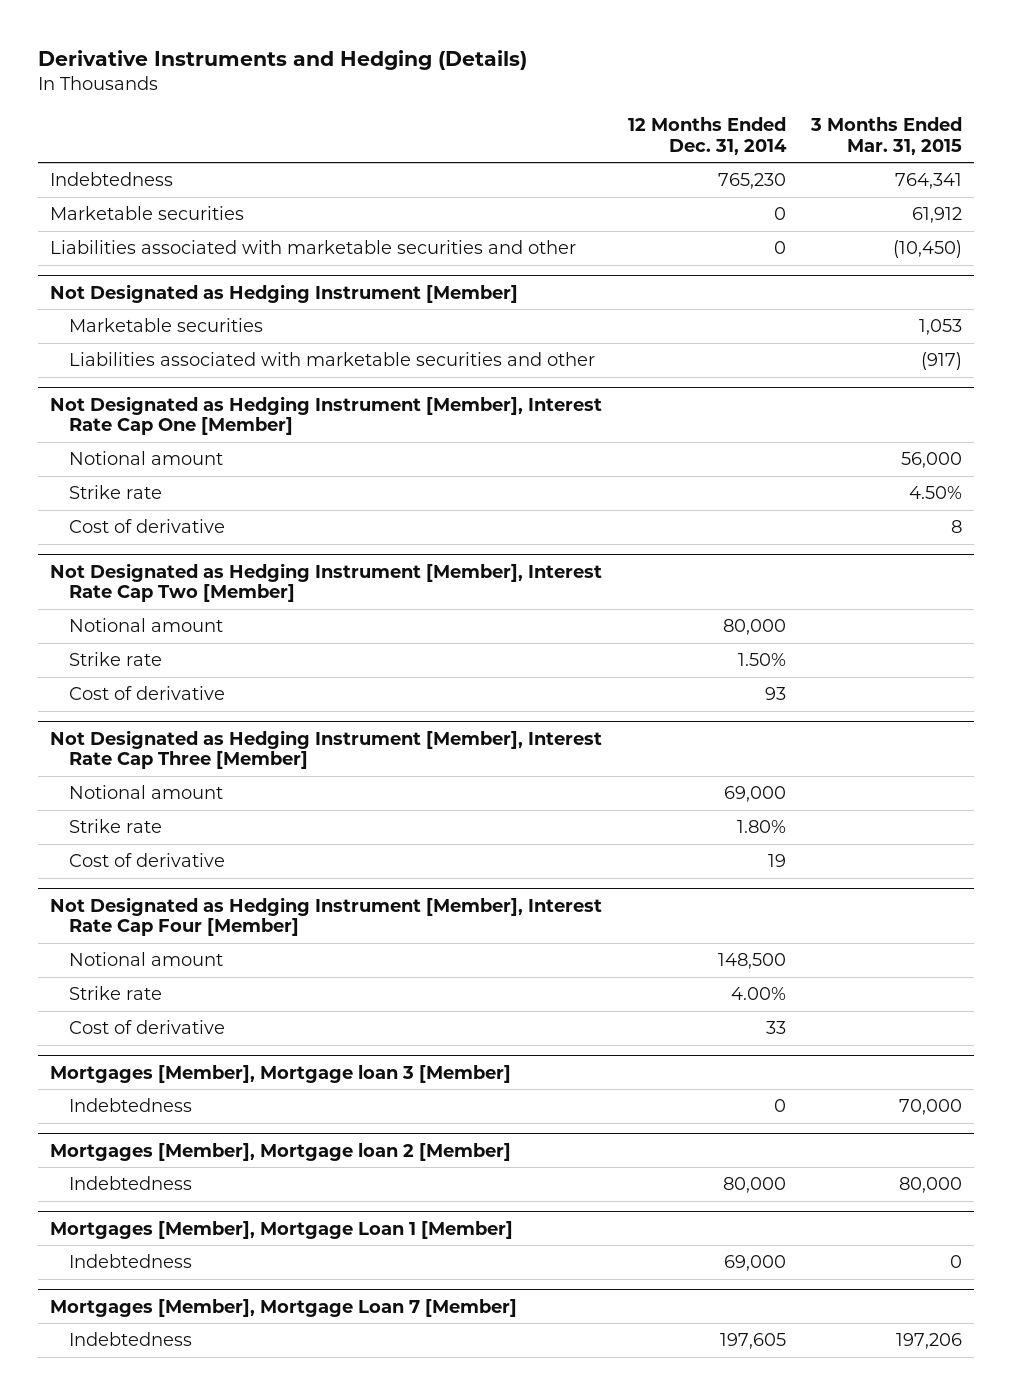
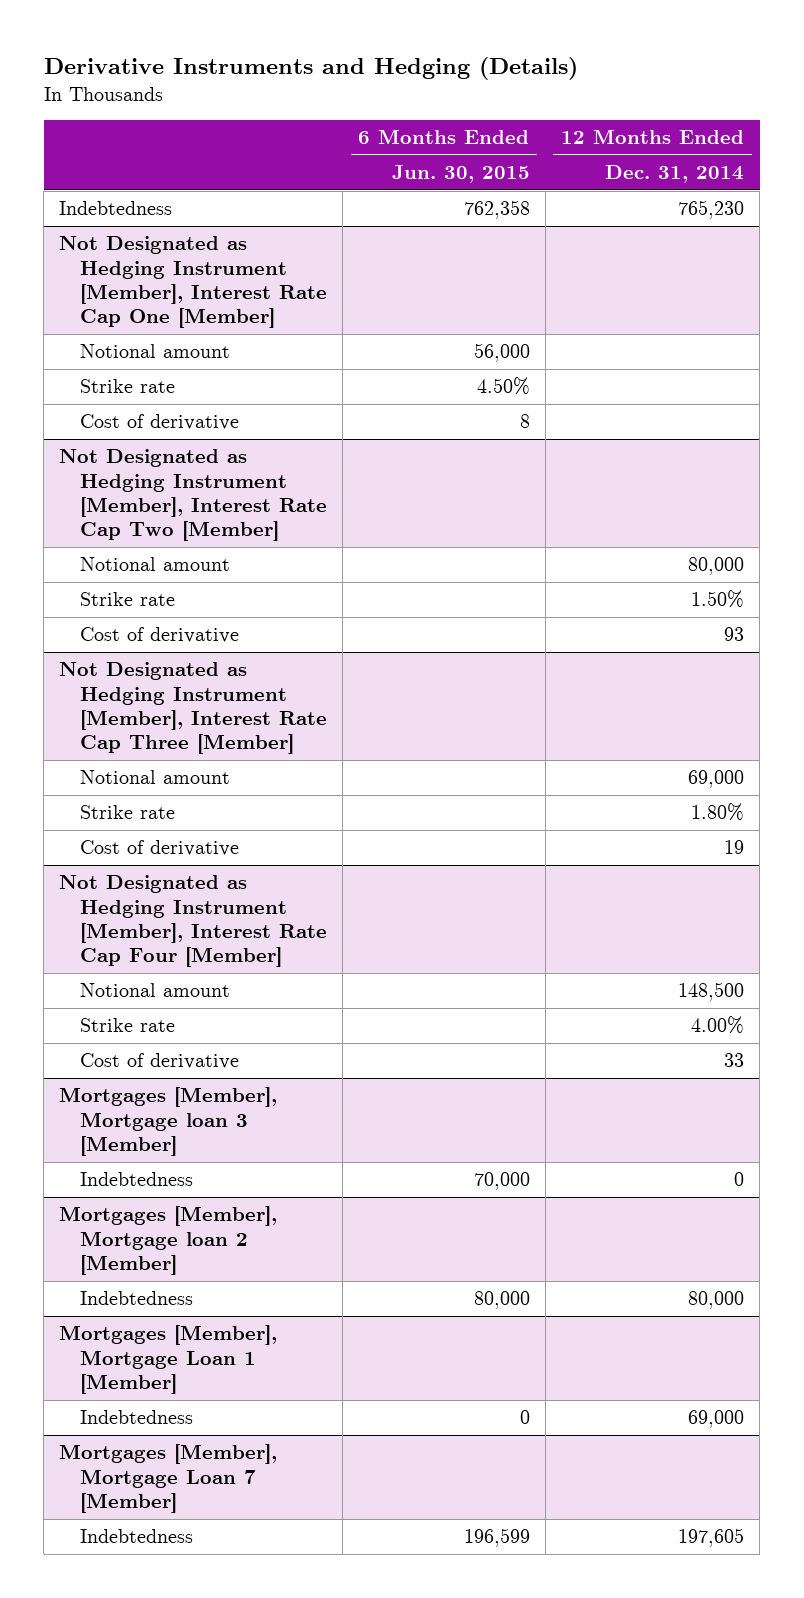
- | 12 Months Ended Dec. 31, 2014 | 3 Months Ended Mar. 31, 2015
+ | 6 Months Ended Jun. 30, 2015 | 12 Months Ended Dec. 31, 2014
- Marketable securities | 0 | 61,912
- Liabilities associated with marketable securities and other | 0 | (10,450)
- Not Designated as Hedging Instrument [Member]
- Marketable securities | | 1,053
- Liabilities associated with marketable securities and other | | (917)

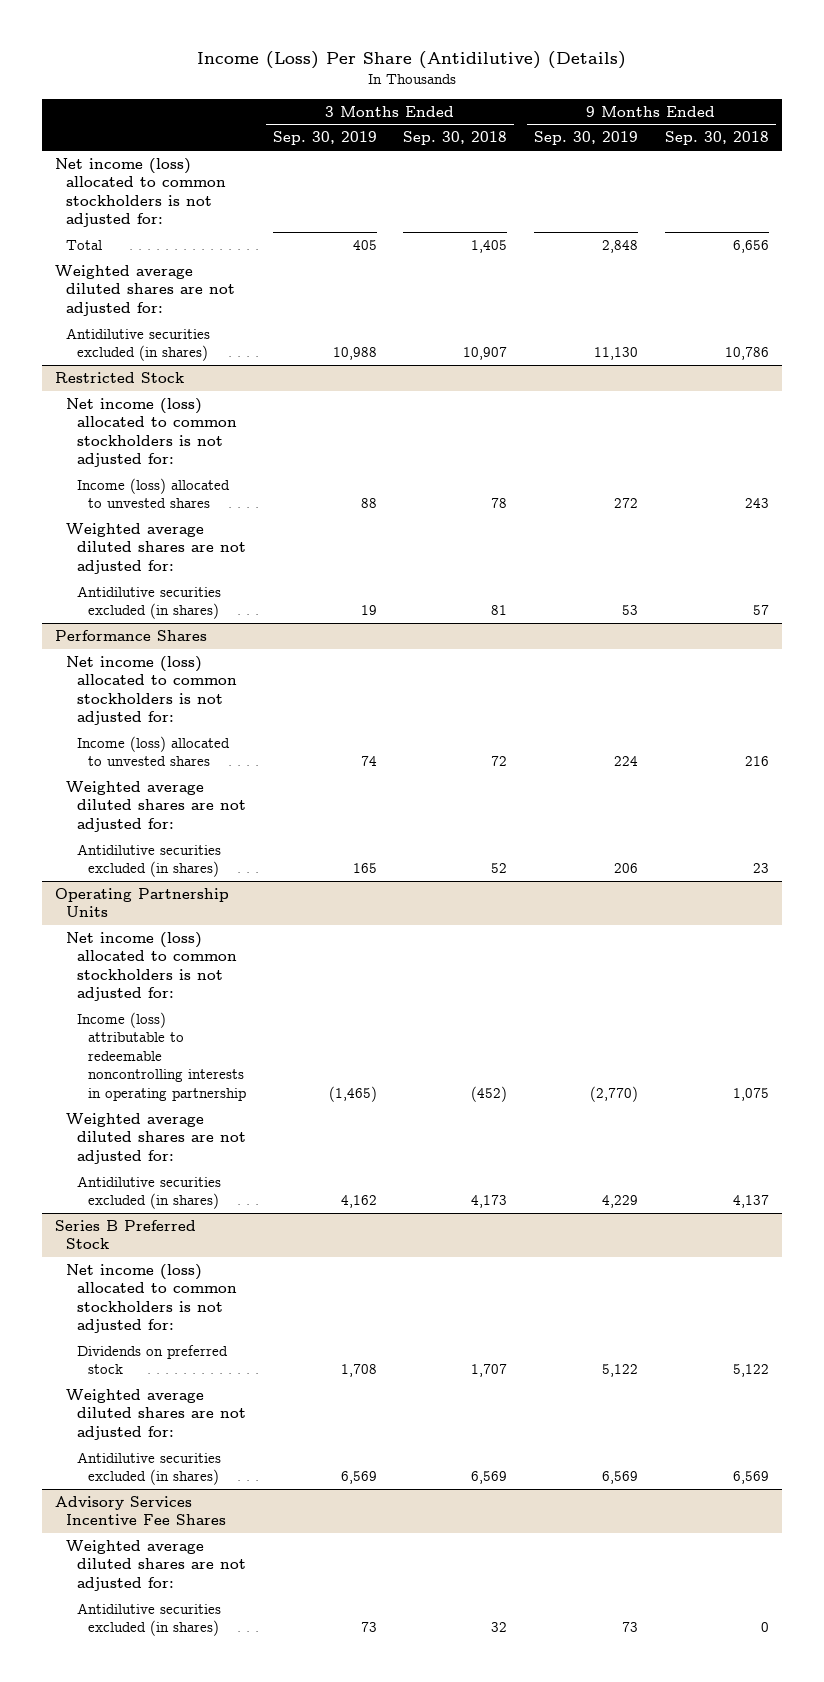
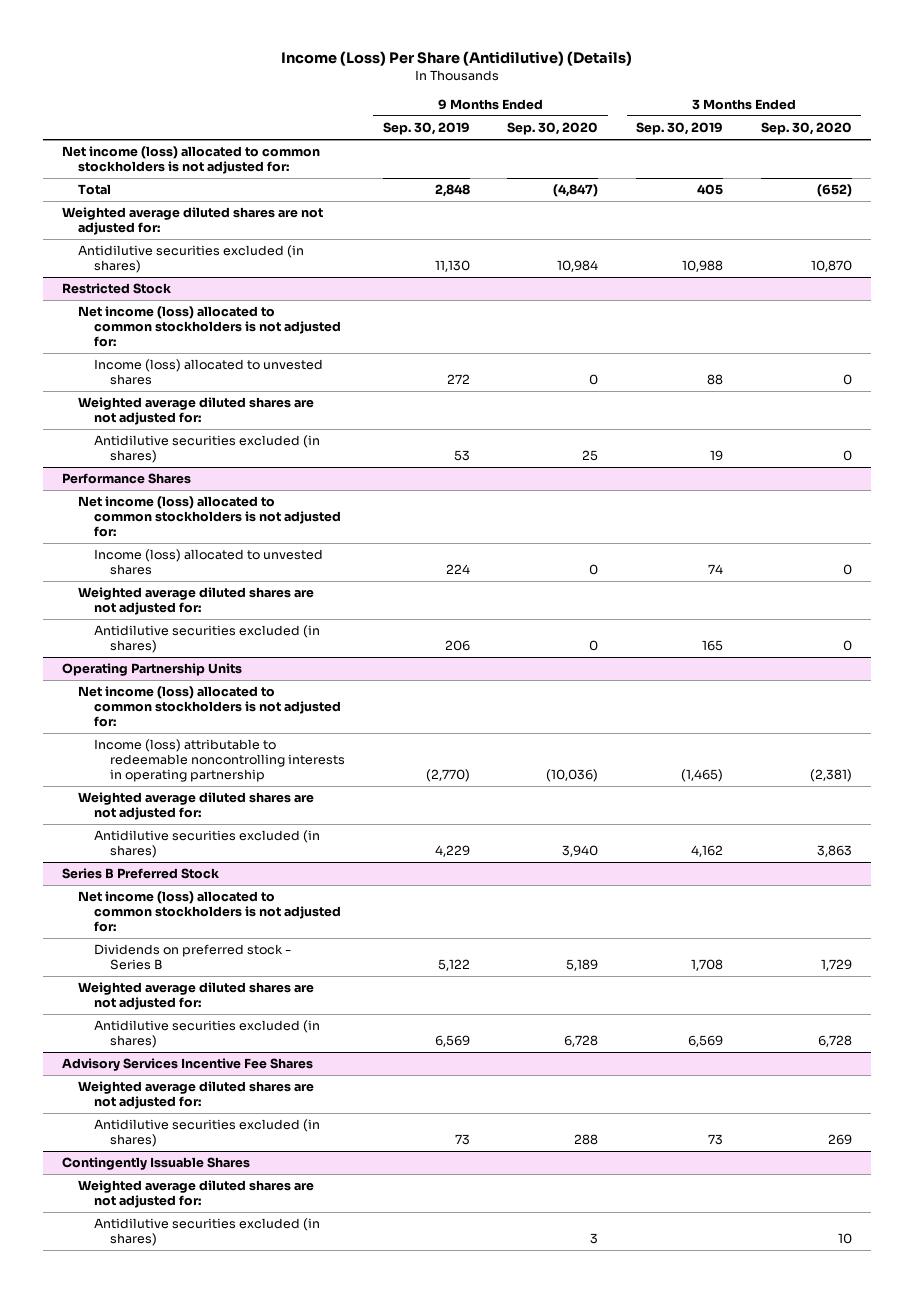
- | 3 Months Ended Sep. 30, 2019 | 3 Months Ended Sep. 30, 2018 | 9 Months Ended Sep. 30, 2019 | 9 Months Ended Sep. 30, 2018
+ | 9 Months Ended Sep. 30, 2019 | 9 Months Ended Sep. 30, 2020 | 3 Months Ended Sep. 30, 2019 | 3 Months Ended Sep. 30, 2020
@ Series B Preferred Stock
- Dividends on preferred stock | 1,708 | 1,707 | 5,122 | 5,122
+ Dividends on preferred stock - Series B | 5,122 | 5,189 | 1,708 | 1,729
+ Contingently Issuable Shares
+ Weighted average diluted shares are not adjusted for:
+ Antidilutive securities excluded (in shares) | | 3 | | 10

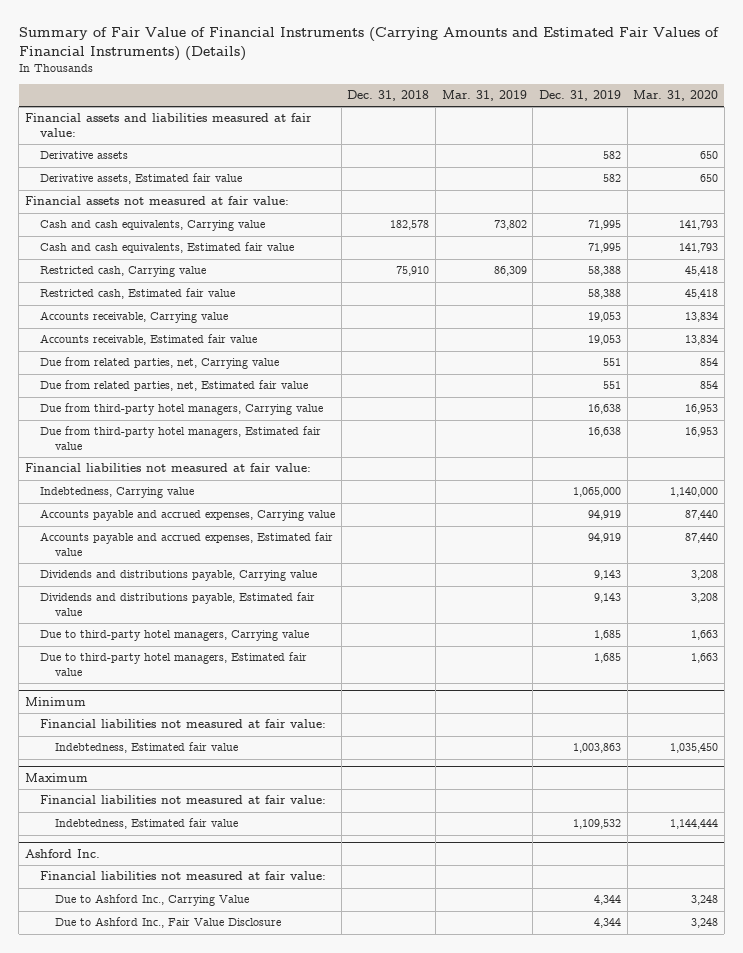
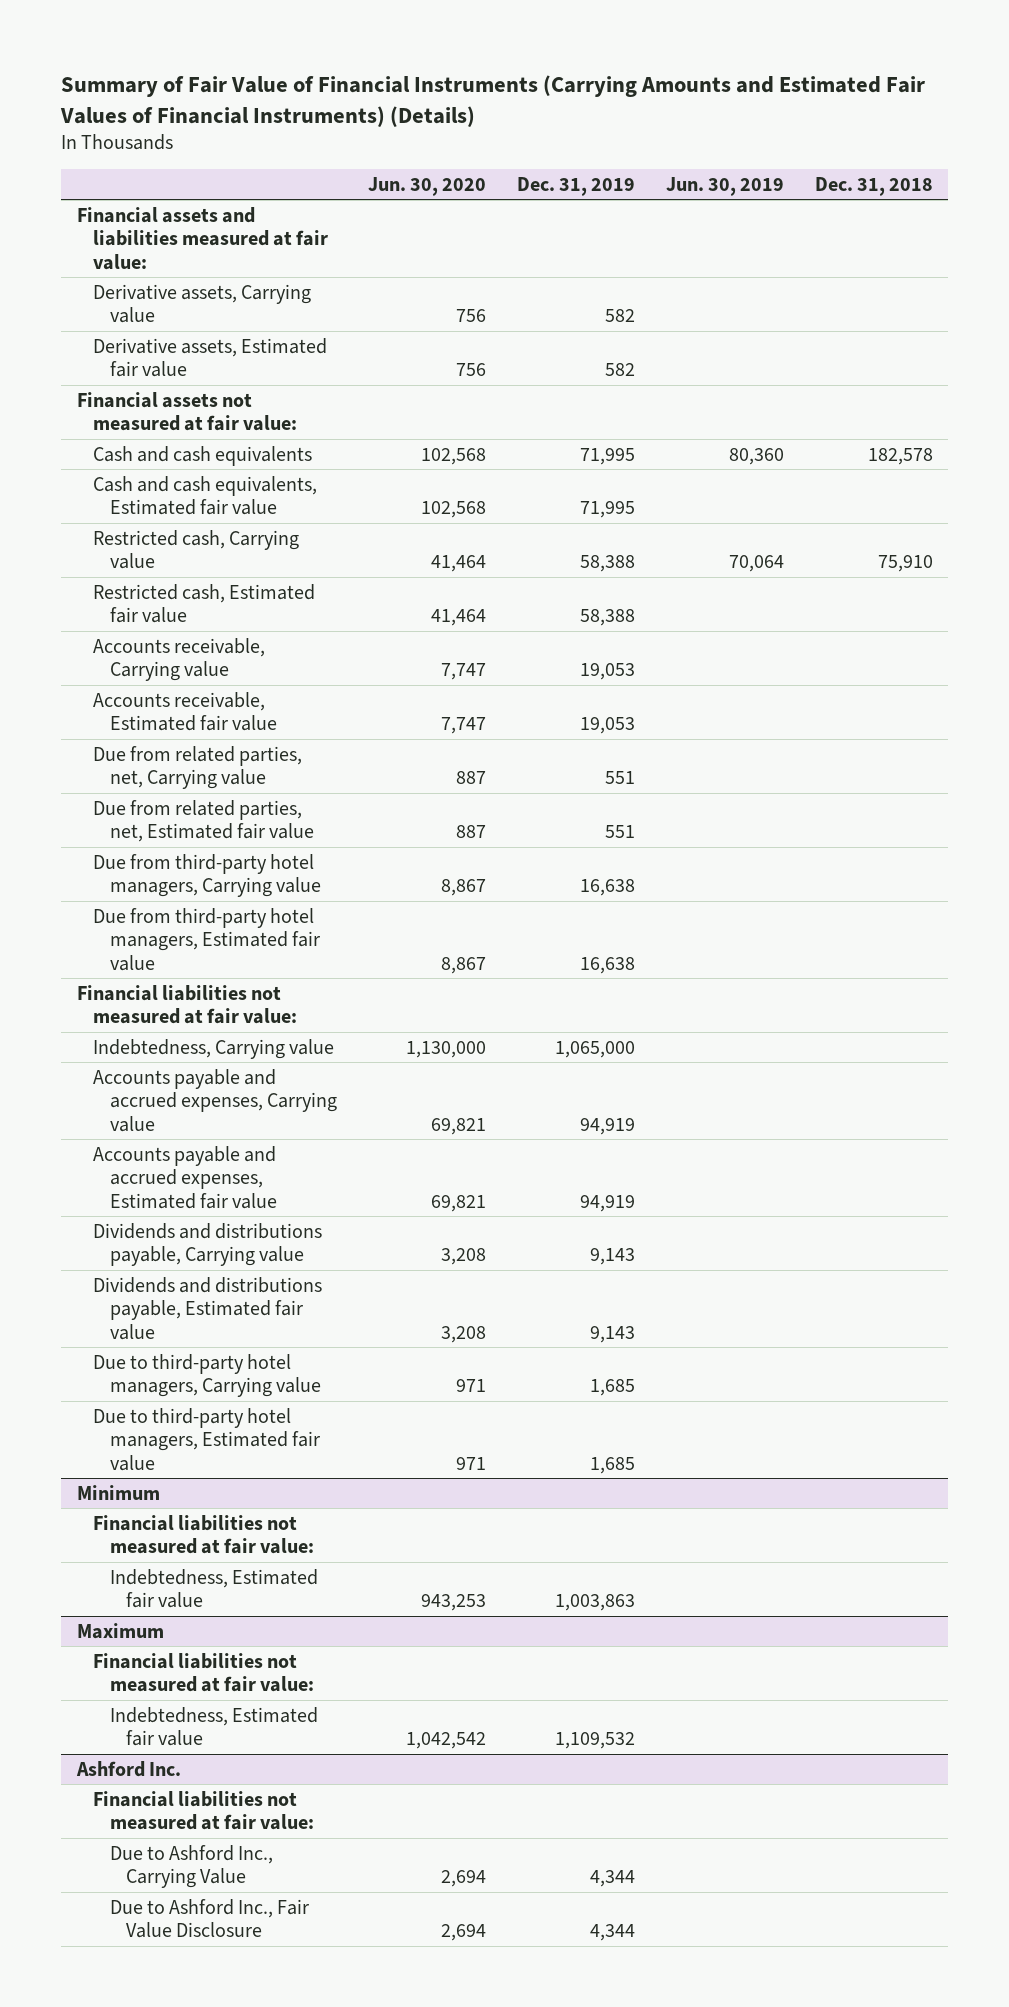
- | Dec. 31, 2018 | Mar. 31, 2019 | Dec. 31, 2019 | Mar. 31, 2020
+ | Jun. 30, 2020 | Dec. 31, 2019 | Jun. 30, 2019 | Dec. 31, 2018
- Derivative assets | | | 582 | 650
+ Derivative assets, Carrying value | 756 | 582 | |
- Cash and cash equivalents, Carrying value | 182,578 | 73,802 | 71,995 | 141,793
+ Cash and cash equivalents | 102,568 | 71,995 | 80,360 | 182,578

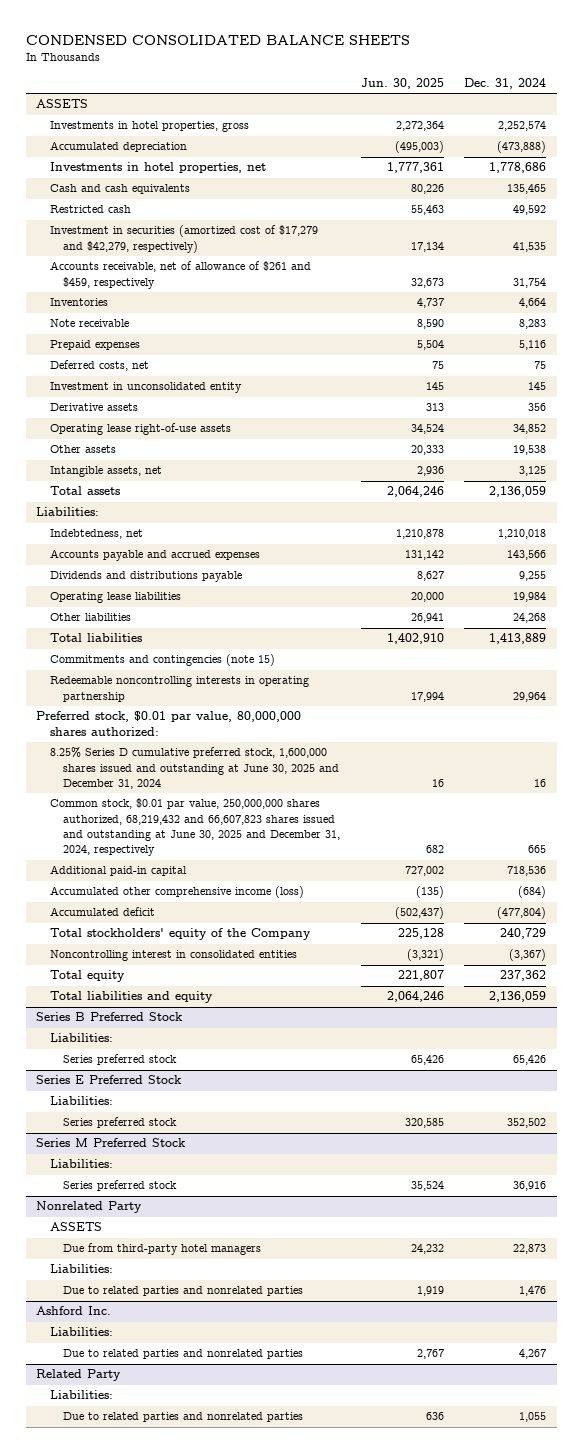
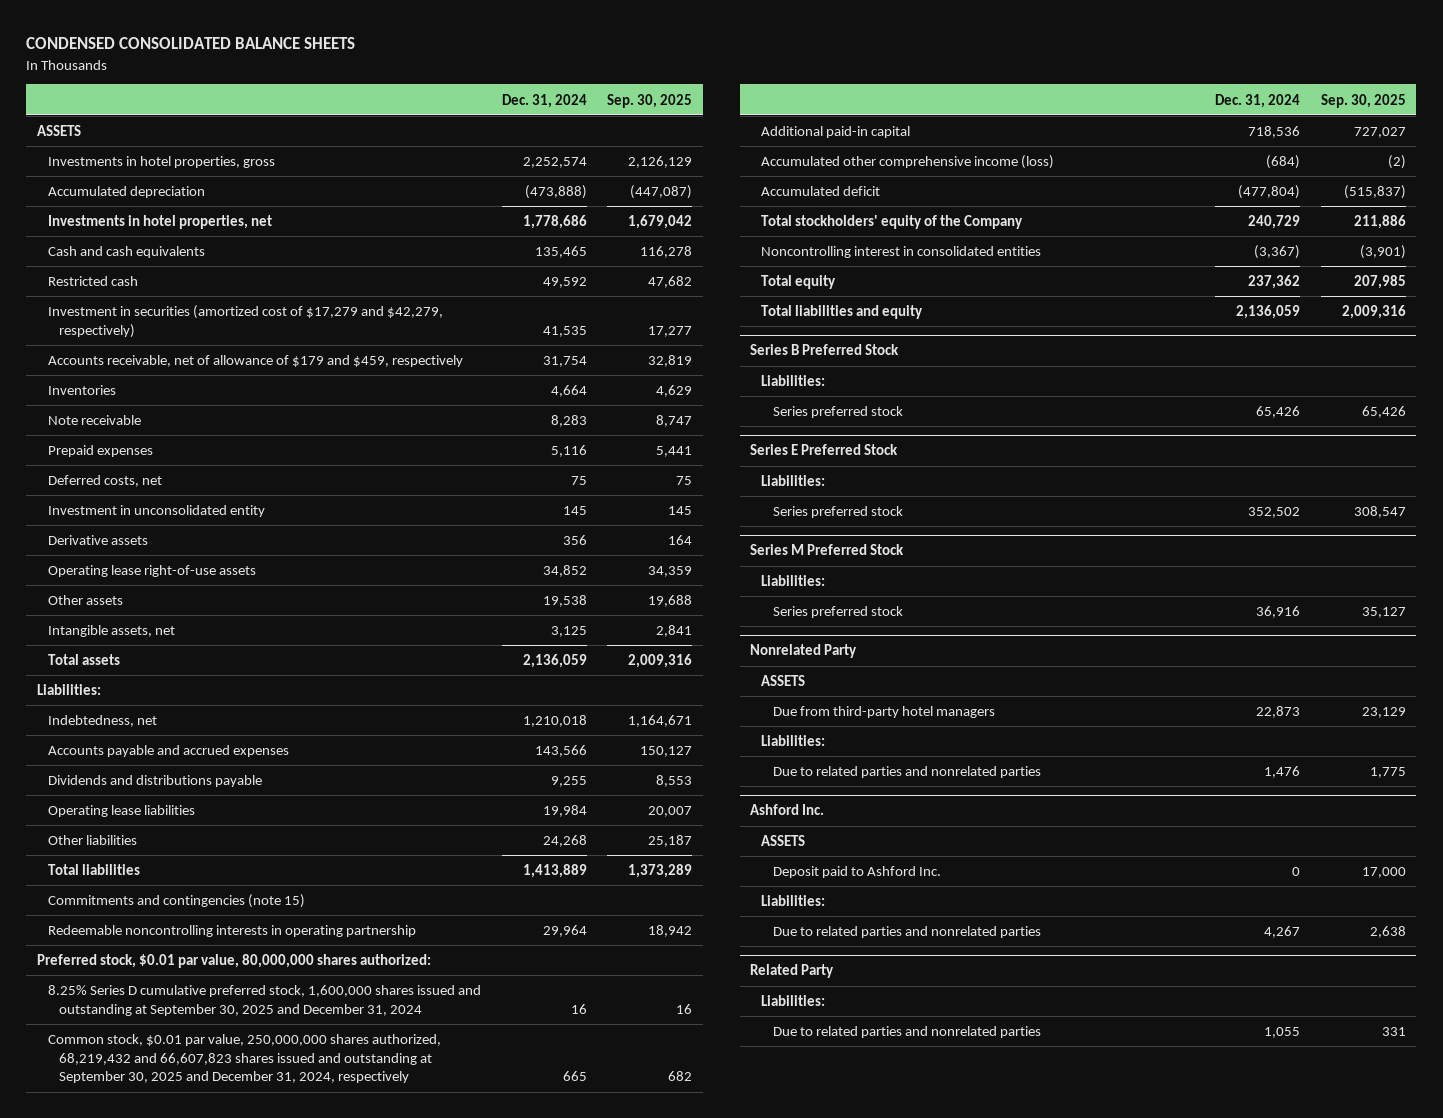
- | Jun. 30, 2025 | Dec. 31, 2024
+ | Dec. 31, 2024 | Sep. 30, 2025
- Accounts receivable, net of allowance of $261 and $459, respectively | 32,673 | 31,754
+ Accounts receivable, net of allowance of $179 and $459, respectively | 31,754 | 32,819
- 8.25% Series D cumulative preferred stock, 1,600,000 shares issued and outstanding at June 30, 2025 and December 31, 2024 | 16 | 16
- Common stock, $0.01 par value, 250,000,000 shares authorized, 68,219,432 and 66,607,823 shares issued and outstanding at June 30, 2025 and December 31, 2024, respectively | 682 | 665
+ 8.25% Series D cumulative preferred stock, 1,600,000 shares issued and outstanding at September 30, 2025 and December 31, 2024 | 16 | 16
+ Common stock, $0.01 par value, 250,000,000 shares authorized, 68,219,432 and 66,607,823 shares issued and outstanding at September 30, 2025 and December 31, 2024, respectively | 665 | 682
@ Ashford Inc.
+ ASSETS
+ Deposit paid to Ashford Inc. | 0 | 17,000

